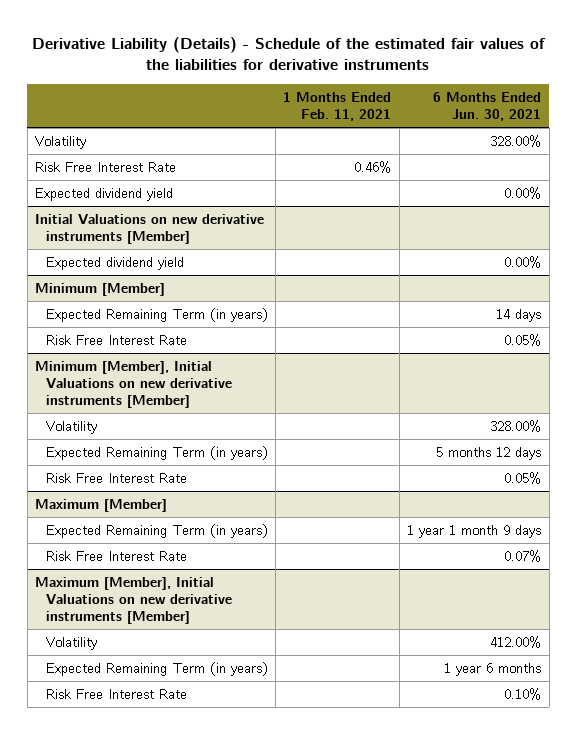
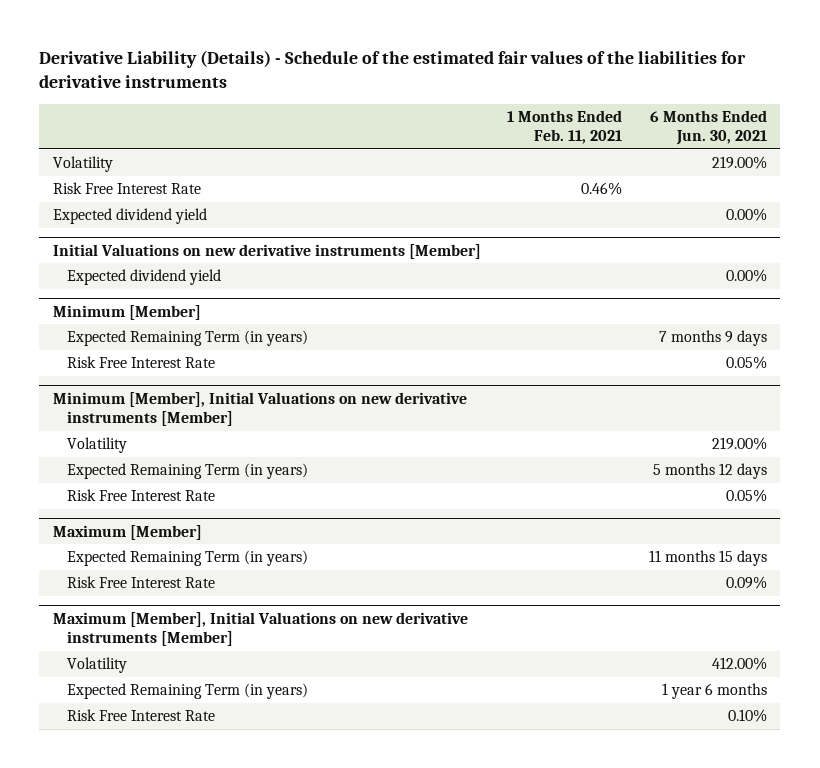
- Volatility | | 328.00%
+ Volatility | | 219.00%
@ Minimum [Member]
- Expected Remaining Term (in years) | | 14 days
+ Expected Remaining Term (in years) | | 7 months 9 days
@ Minimum [Member], Initial Valuations on new derivative instruments [Member]
- Volatility | | 328.00%
+ Volatility | | 219.00%
@ Maximum [Member]
- Expected Remaining Term (in years) | | 1 year 1 month 9 days
- Risk Free Interest Rate | | 0.07%
+ Expected Remaining Term (in years) | | 11 months 15 days
+ Risk Free Interest Rate | | 0.09%

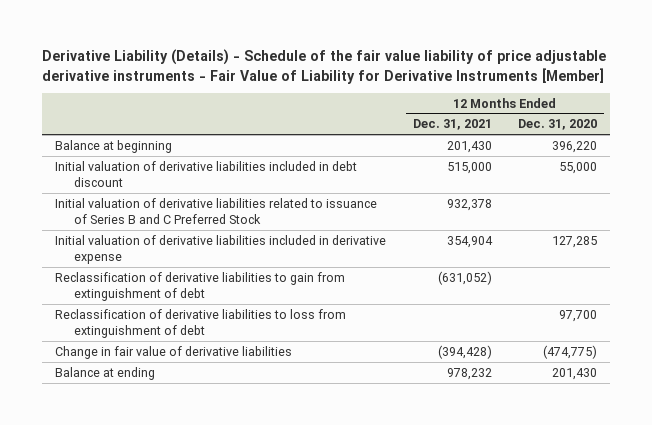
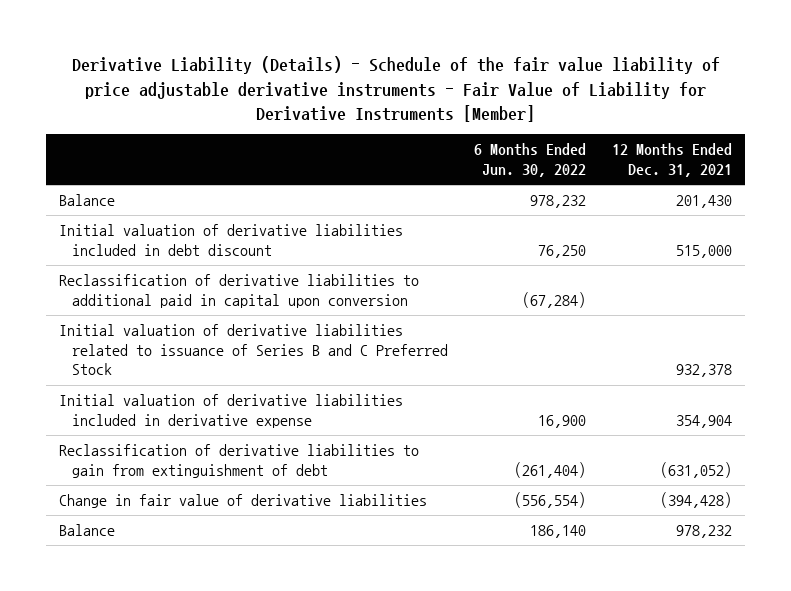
- | 12 Months Ended Dec. 31, 2021 | 12 Months Ended Dec. 31, 2020
+ | 6 Months Ended Jun. 30, 2022 | 12 Months Ended Dec. 31, 2021
- Balance at beginning | 201,430 | 396,220
+ Balance | 978,232 | 201,430
+ Reclassification of derivative liabilities to additional paid in capital upon conversion | (67,284) |
- Reclassification of derivative liabilities to loss from extinguishment of debt | | 97,700
- Balance at ending | 978,232 | 201,430
+ Balance | 186,140 | 978,232

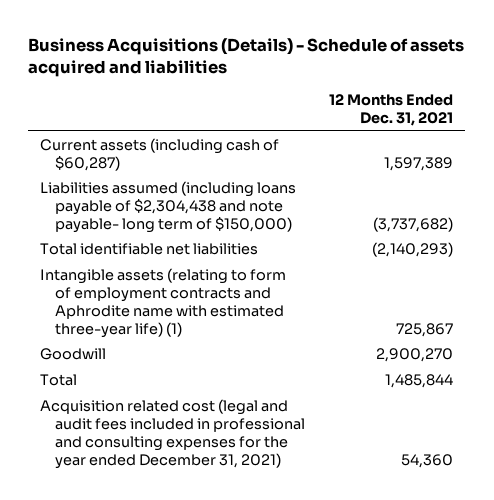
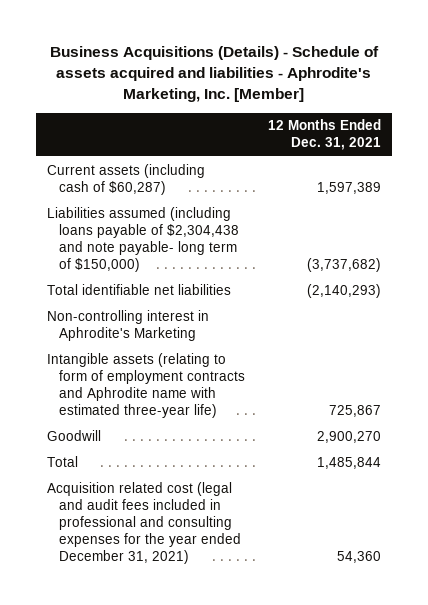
- Business Acquisitions (Details) - Schedule of assets acquired and liabilities
+ Business Acquisitions (Details) - Schedule of assets acquired and liabilities - Aphrodite's Marketing, Inc. [Member]
- Intangible assets (relating to form of employment contracts and Aphrodite name with estimated three-year life) (1) | 725,867
+ Non-controlling interest in Aphrodite's Marketing
+ Intangible assets (relating to form of employment contracts and Aphrodite name with estimated three-year life) | 725,867

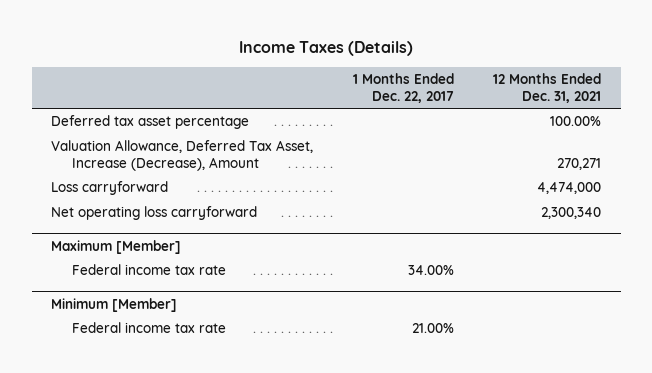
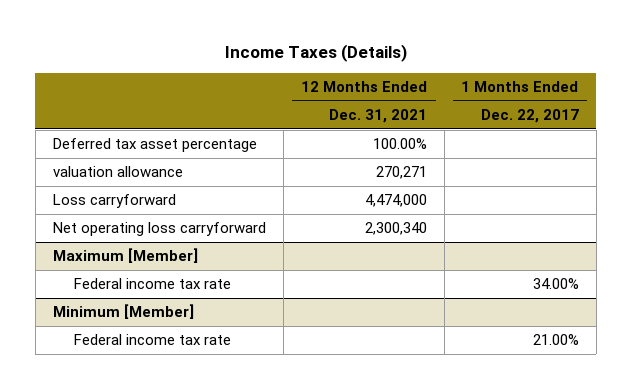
- | 1 Months Ended Dec. 22, 2017 | 12 Months Ended Dec. 31, 2021
+ | 12 Months Ended Dec. 31, 2021 | 1 Months Ended Dec. 22, 2017
- Valuation Allowance, Deferred Tax Asset, Increase (Decrease), Amount | | 270,271
+ valuation allowance | 270,271 |

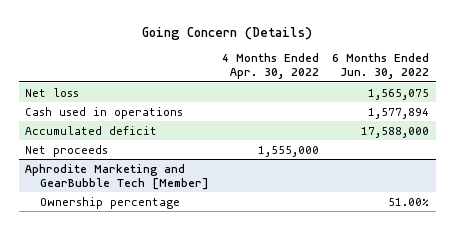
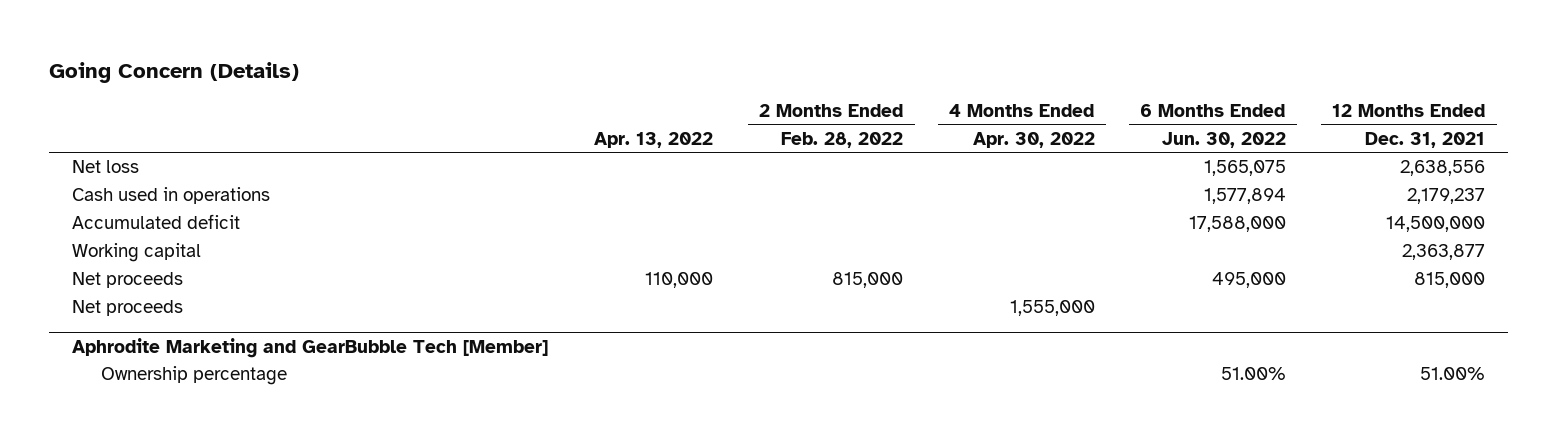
- | 4 Months Ended Apr. 30, 2022 | 6 Months Ended Jun. 30, 2022
+ | Apr. 13, 2022 | 2 Months Ended Feb. 28, 2022 | 4 Months Ended Apr. 30, 2022 | 6 Months Ended Jun. 30, 2022 | 12 Months Ended Dec. 31, 2021
+ Working capital | | | | | 2,363,877
+ Net proceeds | 110,000 | 815,000 | | 495,000 | 815,000

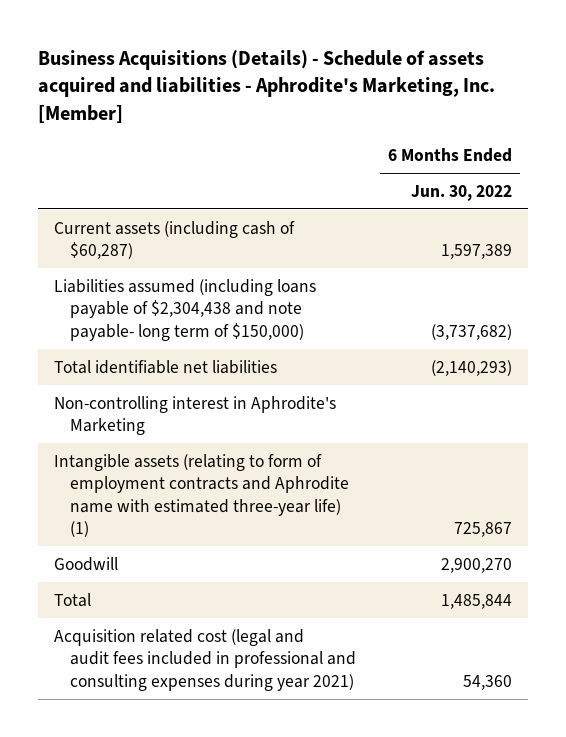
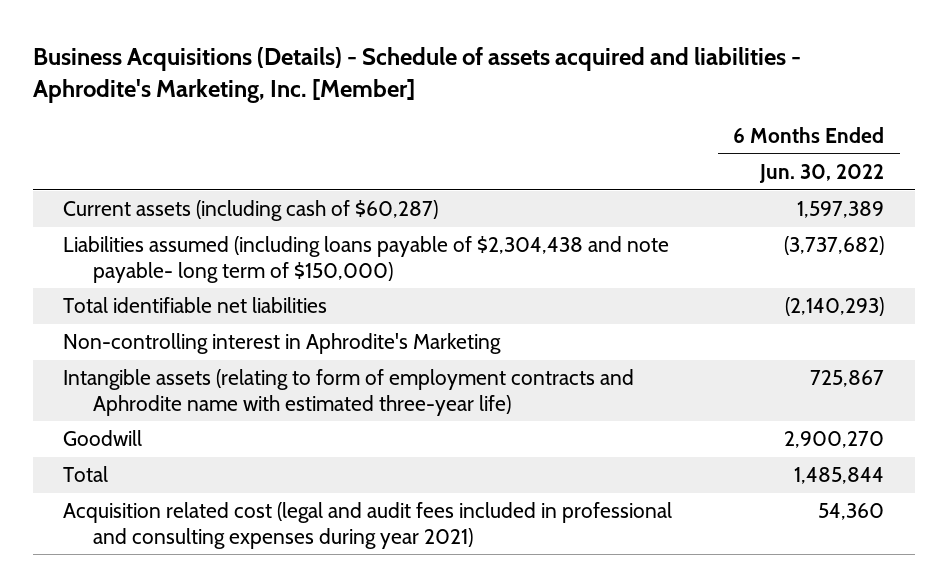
- Intangible assets (relating to form of employment contracts and Aphrodite name with estimated three-year life) (1) | 725,867
+ Intangible assets (relating to form of employment contracts and Aphrodite name with estimated three-year life) | 725,867

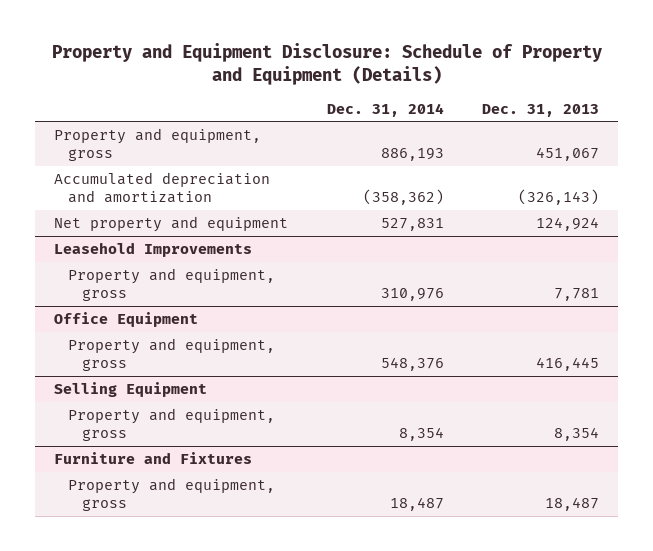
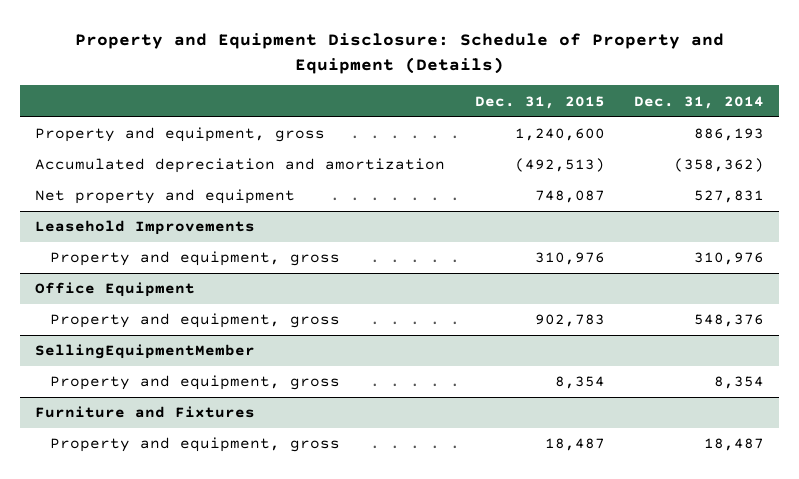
- | Dec. 31, 2014 | Dec. 31, 2013
+ | Dec. 31, 2015 | Dec. 31, 2014
- Selling Equipment
+ SellingEquipmentMember

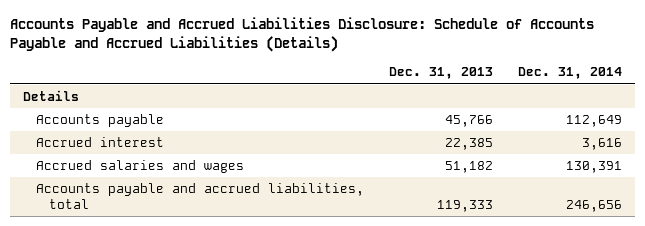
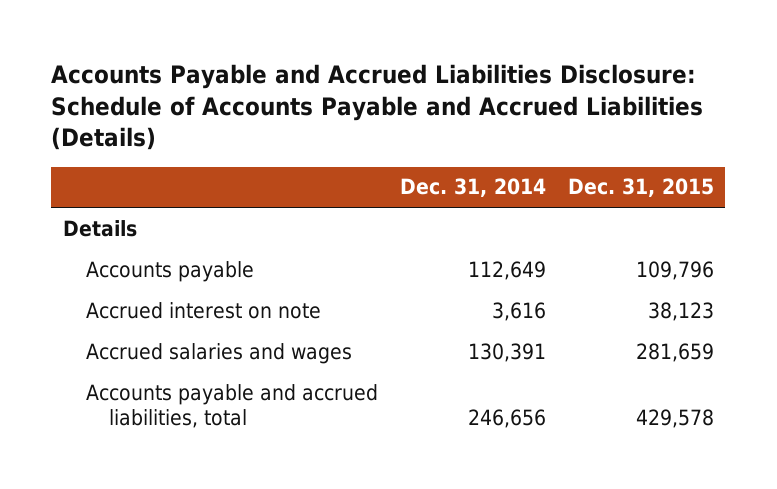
- | Dec. 31, 2013 | Dec. 31, 2014
+ | Dec. 31, 2014 | Dec. 31, 2015
- Accrued interest | 22,385 | 3,616
+ Accrued interest on note | 3,616 | 38,123

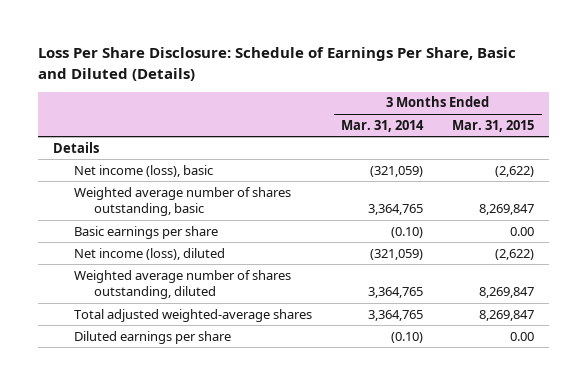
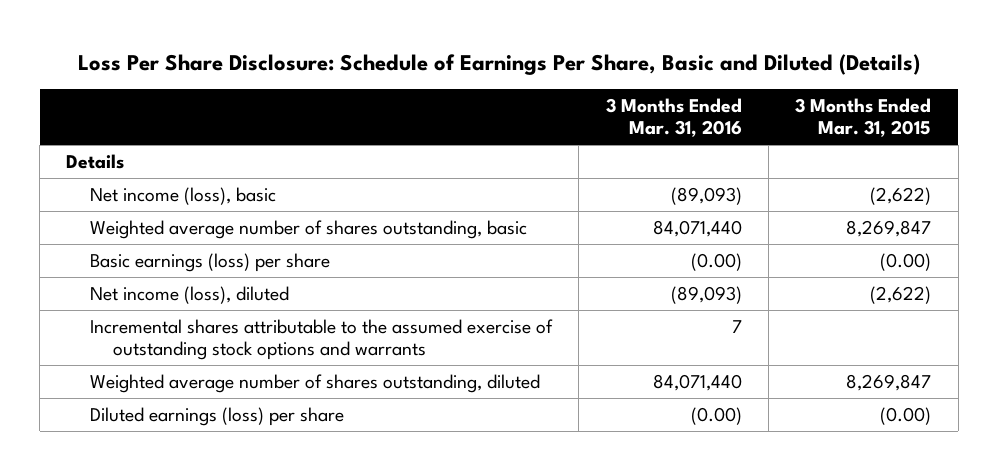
- | 3 Months Ended Mar. 31, 2014 | 3 Months Ended Mar. 31, 2015
+ | 3 Months Ended Mar. 31, 2016 | 3 Months Ended Mar. 31, 2015
- Basic earnings per share | (0.10) | 0.00
+ Basic earnings (loss) per share | (0.00) | (0.00)
+ Incremental shares attributable to the assumed exercise of outstanding stock options and warrants | 7 |
- Total adjusted weighted-average shares | 3,364,765 | 8,269,847
- Diluted earnings per share | (0.10) | 0.00
+ Diluted earnings (loss) per share | (0.00) | (0.00)

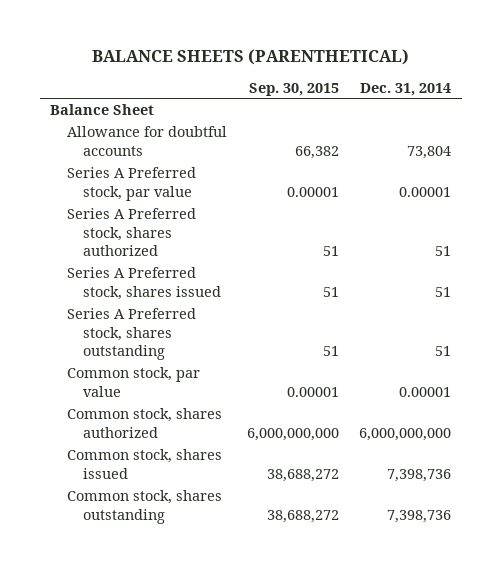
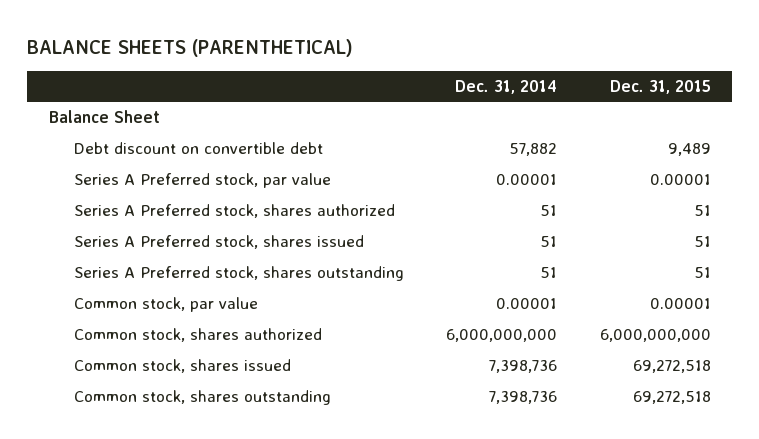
- | Sep. 30, 2015 | Dec. 31, 2014
+ | Dec. 31, 2014 | Dec. 31, 2015
- Allowance for doubtful accounts | 66,382 | 73,804
+ Debt discount on convertible debt | 57,882 | 9,489

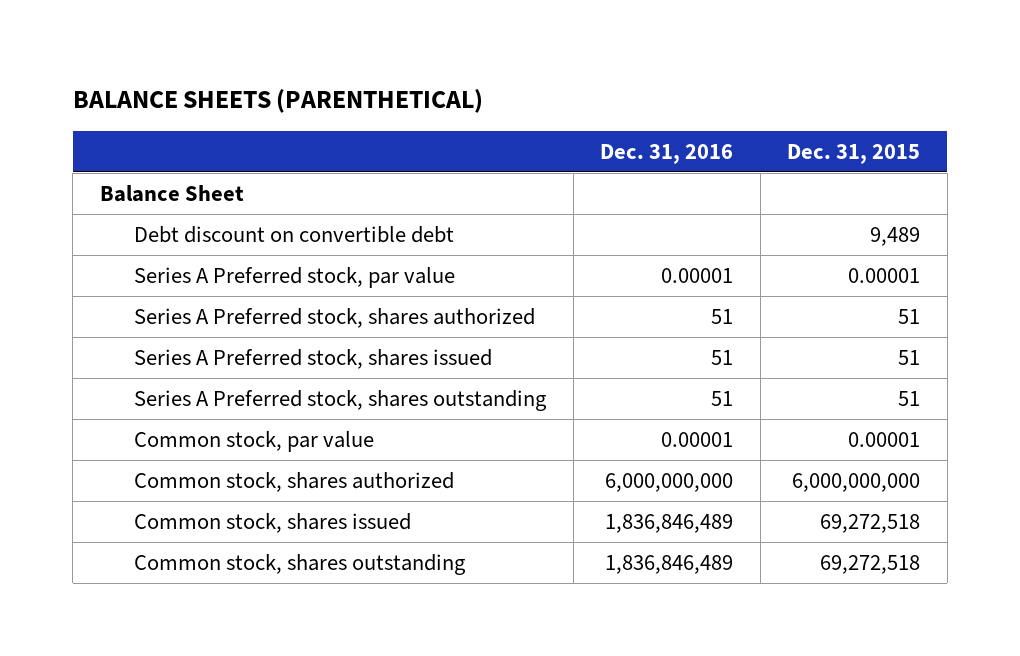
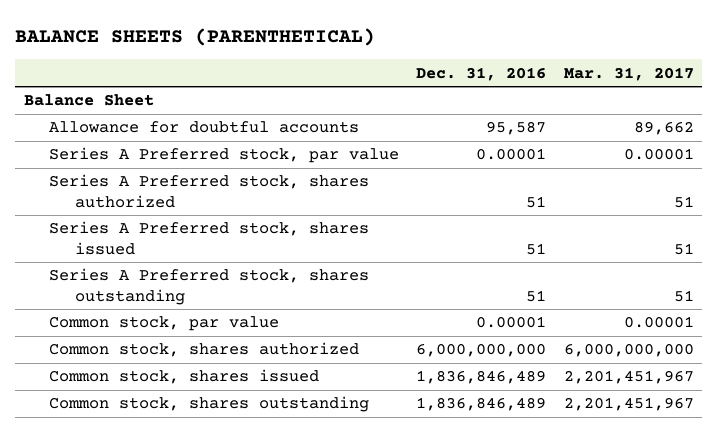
- | Dec. 31, 2016 | Dec. 31, 2015
+ | Dec. 31, 2016 | Mar. 31, 2017
- Debt discount on convertible debt | | 9,489
+ Allowance for doubtful accounts | 95,587 | 89,662

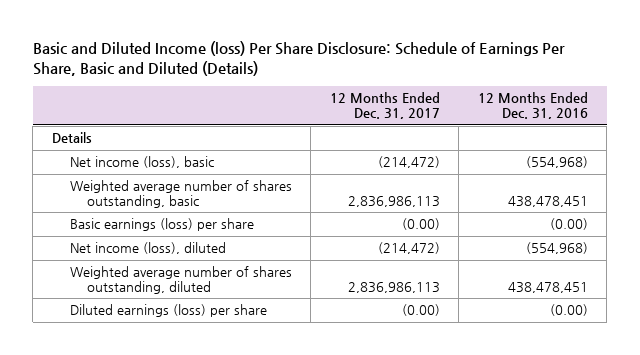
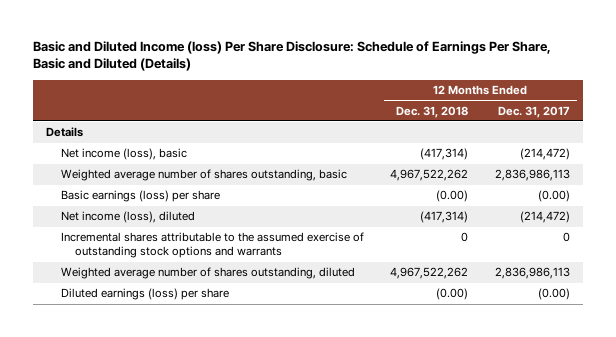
- | 12 Months Ended Dec. 31, 2017 | 12 Months Ended Dec. 31, 2016
+ | 12 Months Ended Dec. 31, 2018 | 12 Months Ended Dec. 31, 2017
+ Incremental shares attributable to the assumed exercise of outstanding stock options and warrants | 0 | 0

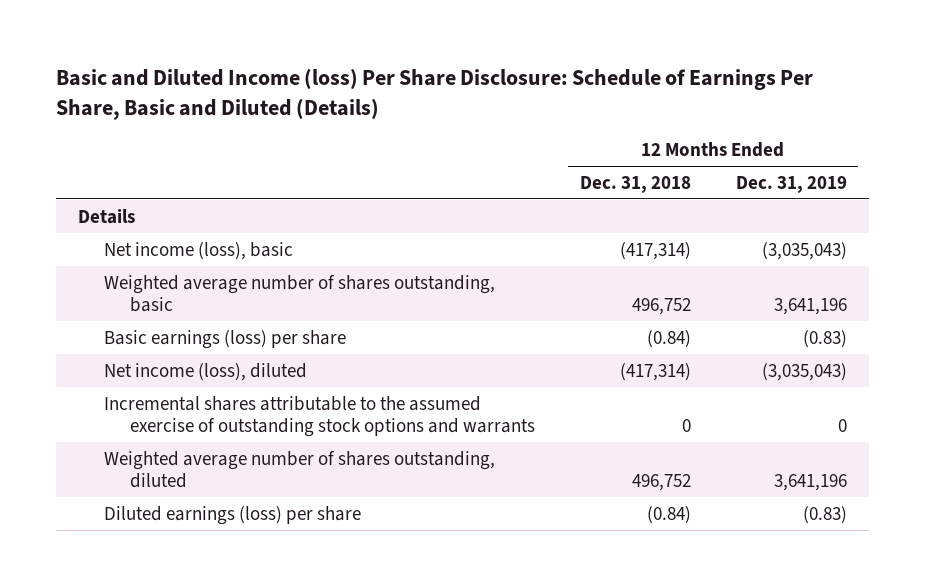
- | 12 Months Ended Dec. 31, 2018 | 12 Months Ended Dec. 31, 2017
+ | 12 Months Ended Dec. 31, 2018 | 12 Months Ended Dec. 31, 2019
- Weighted average number of shares outstanding, basic | 4,967,522,262 | 2,836,986,113
- Basic earnings (loss) per share | (0.00) | (0.00)
+ Weighted average number of shares outstanding, basic | 496,752 | 3,641,196
+ Basic earnings (loss) per share | (0.84) | (0.83)
- Weighted average number of shares outstanding, diluted | 4,967,522,262 | 2,836,986,113
- Diluted earnings (loss) per share | (0.00) | (0.00)
+ Weighted average number of shares outstanding, diluted | 496,752 | 3,641,196
+ Diluted earnings (loss) per share | (0.84) | (0.83)

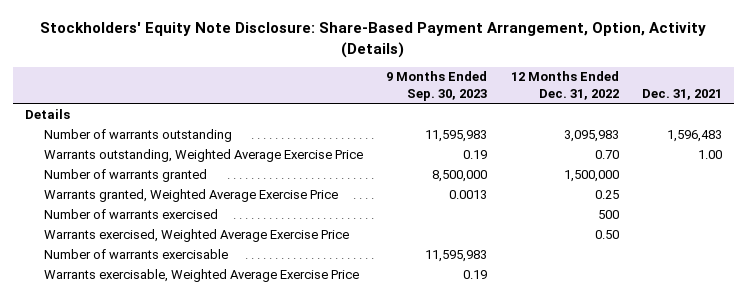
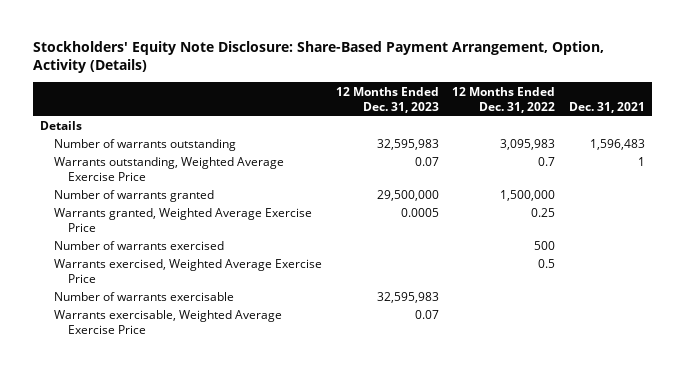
- | 9 Months Ended Sep. 30, 2023 | 12 Months Ended Dec. 31, 2022 | Dec. 31, 2021
+ | 12 Months Ended Dec. 31, 2023 | 12 Months Ended Dec. 31, 2022 | Dec. 31, 2021
- Warrants outstanding, Weighted Average Exercise Price | 0.19 | 0.70 | 1.00
+ Warrants outstanding, Weighted Average Exercise Price | 0.07 | 0.7 | 1
- Warrants exercised, Weighted Average Exercise Price | | 0.50 |
+ Warrants exercised, Weighted Average Exercise Price | | 0.5 |

